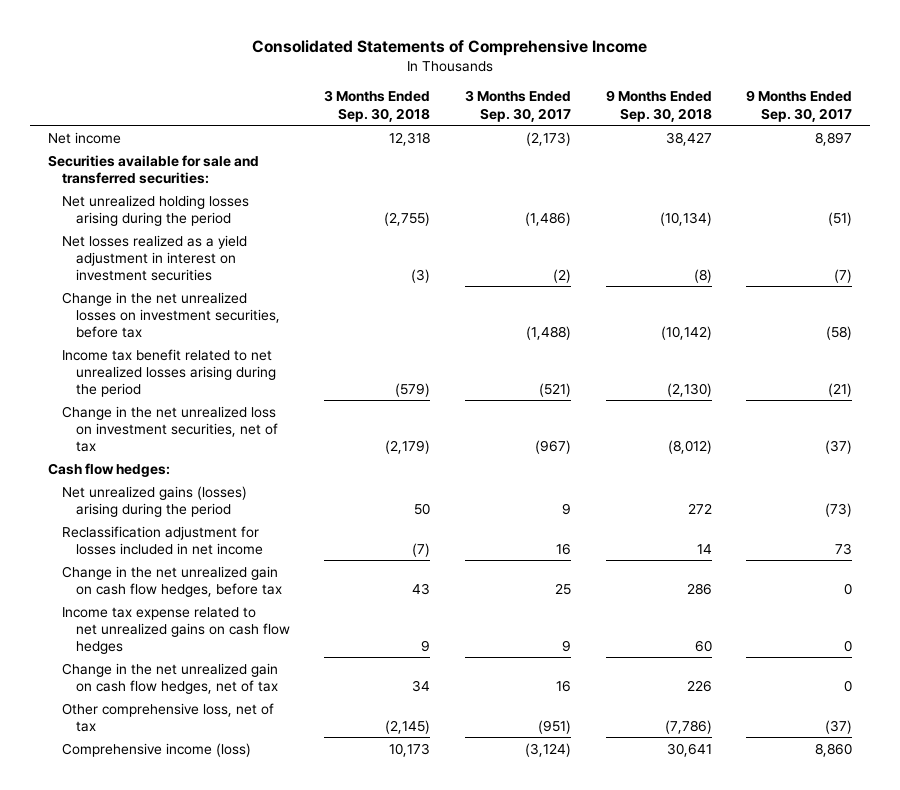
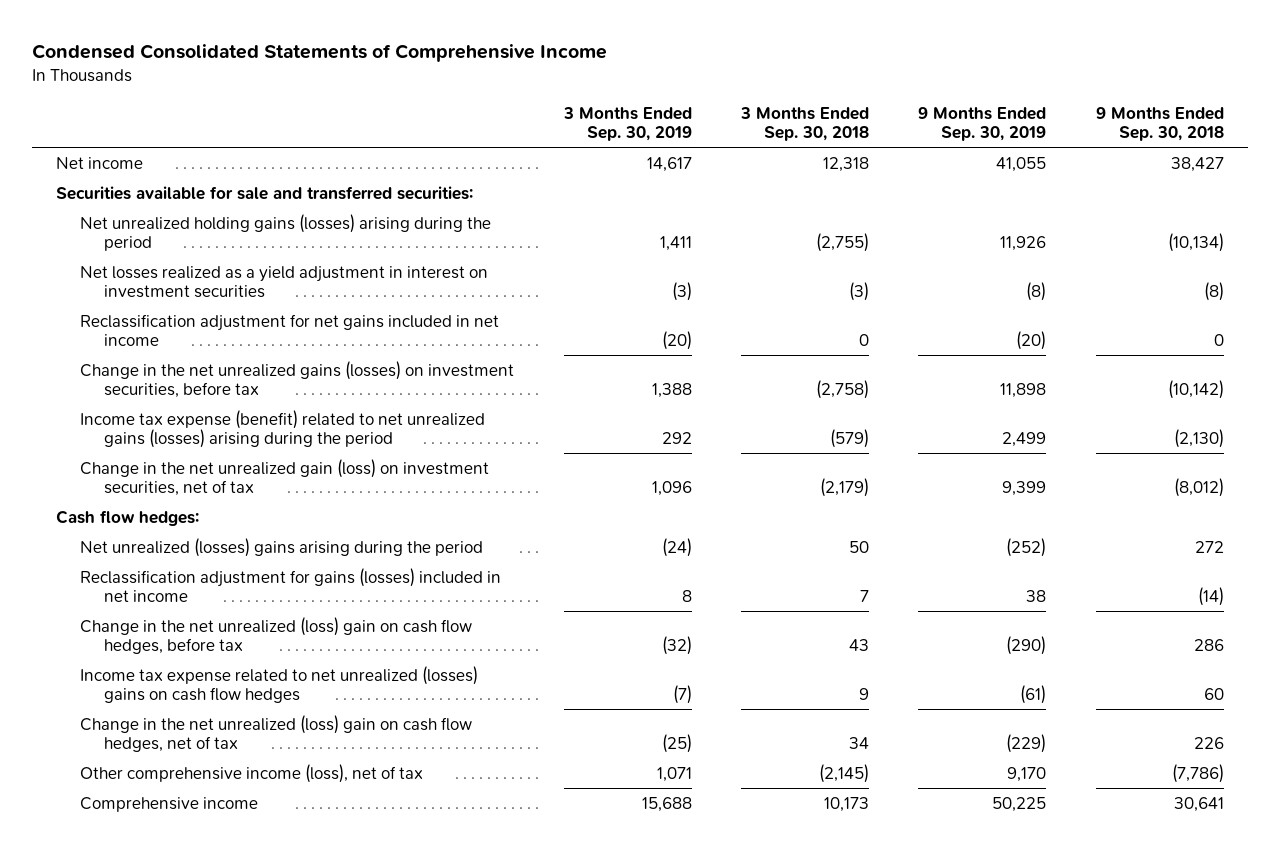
- Consolidated Statements of Comprehensive Income
+ Condensed Consolidated Statements of Comprehensive Income
- | 3 Months Ended Sep. 30, 2018 | 3 Months Ended Sep. 30, 2017 | 9 Months Ended Sep. 30, 2018 | 9 Months Ended Sep. 30, 2017
+ | 3 Months Ended Sep. 30, 2019 | 3 Months Ended Sep. 30, 2018 | 9 Months Ended Sep. 30, 2019 | 9 Months Ended Sep. 30, 2018
- Net unrealized holding losses arising during the period | (2,755) | (1,486) | (10,134) | (51)
+ Net unrealized holding gains (losses) arising during the period | 1,411 | (2,755) | 11,926 | (10,134)
- Change in the net unrealized losses on investment securities, before tax | | (1,488) | (10,142) | (58)
- Income tax benefit related to net unrealized losses arising during the period | (579) | (521) | (2,130) | (21)
- Change in the net unrealized loss on investment securities, net of tax | (2,179) | (967) | (8,012) | (37)
+ Reclassification adjustment for net gains included in net income | (20) | 0 | (20) | 0
+ Change in the net unrealized gains (losses) on investment securities, before tax | 1,388 | (2,758) | 11,898 | (10,142)
+ Income tax expense (benefit) related to net unrealized gains (losses) arising during the period | 292 | (579) | 2,499 | (2,130)
+ Change in the net unrealized gain (loss) on investment securities, net of tax | 1,096 | (2,179) | 9,399 | (8,012)
- Net unrealized gains (losses) arising during the period | 50 | 9 | 272 | (73)
- Reclassification adjustment for losses included in net income | (7) | 16 | 14 | 73
- Change in the net unrealized gain on cash flow hedges, before tax | 43 | 25 | 286 | 0
- Income tax expense related to net unrealized gains on cash flow hedges | 9 | 9 | 60 | 0
- Change in the net unrealized gain on cash flow hedges, net of tax | 34 | 16 | 226 | 0
- Other comprehensive loss, net of tax | (2,145) | (951) | (7,786) | (37)
- Comprehensive income (loss) | 10,173 | (3,124) | 30,641 | 8,860
+ Net unrealized (losses) gains arising during the period | (24) | 50 | (252) | 272
+ Reclassification adjustment for gains (losses) included in net income | 8 | 7 | 38 | (14)
+ Change in the net unrealized (loss) gain on cash flow hedges, before tax | (32) | 43 | (290) | 286
+ Income tax expense related to net unrealized (losses) gains on cash flow hedges | (7) | 9 | (61) | 60
+ Change in the net unrealized (loss) gain on cash flow hedges, net of tax | (25) | 34 | (229) | 226
+ Other comprehensive income (loss), net of tax | 1,071 | (2,145) | 9,170 | (7,786)
+ Comprehensive income | 15,688 | 10,173 | 50,225 | 30,641

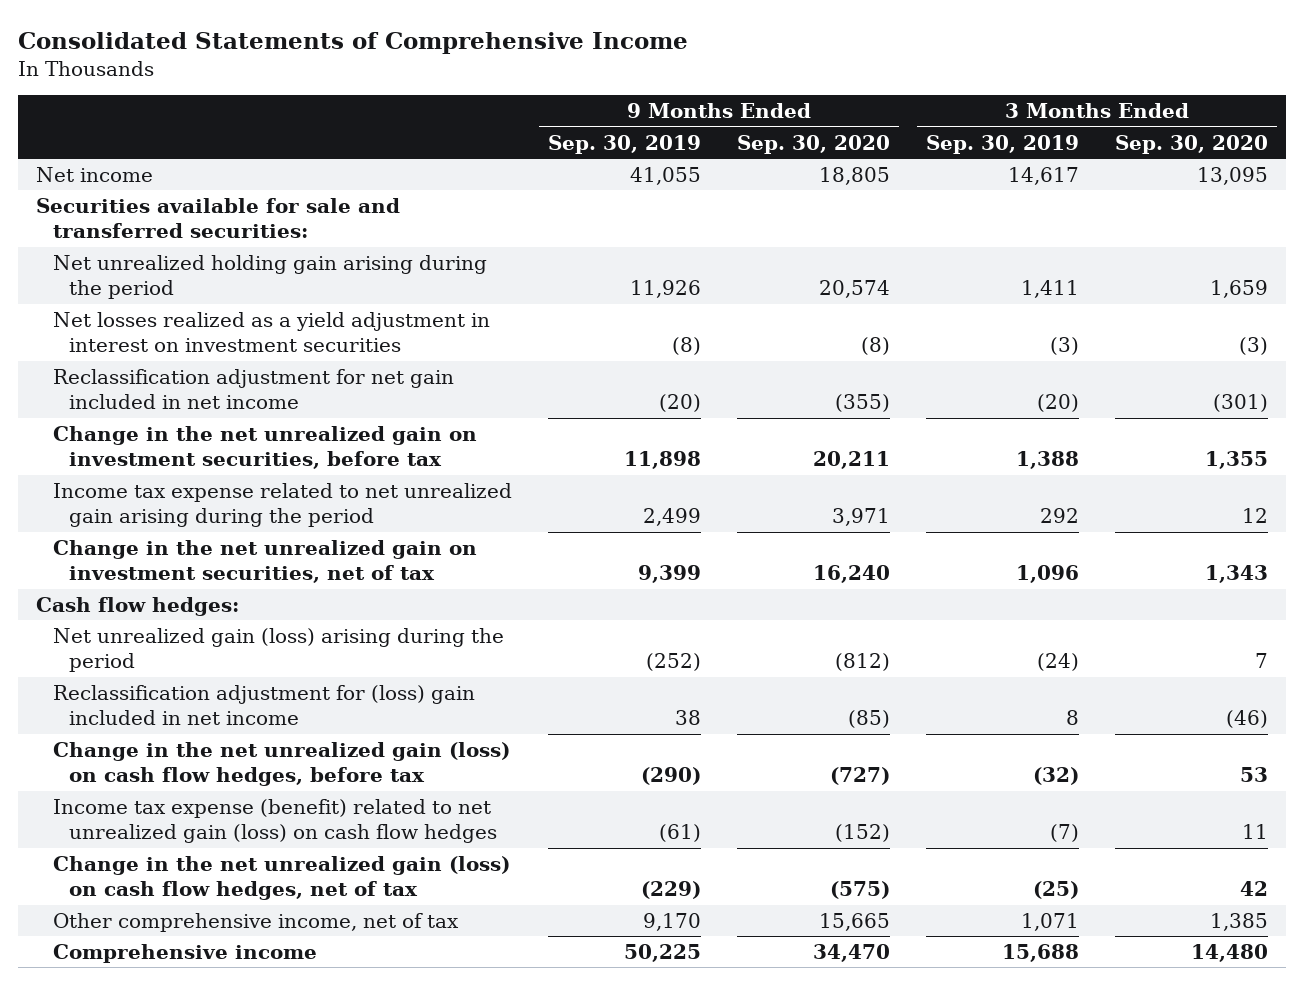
- Condensed Consolidated Statements of Comprehensive Income
+ Consolidated Statements of Comprehensive Income
- | 3 Months Ended Sep. 30, 2019 | 3 Months Ended Sep. 30, 2018 | 9 Months Ended Sep. 30, 2019 | 9 Months Ended Sep. 30, 2018
+ | 9 Months Ended Sep. 30, 2019 | 9 Months Ended Sep. 30, 2020 | 3 Months Ended Sep. 30, 2019 | 3 Months Ended Sep. 30, 2020
- Net unrealized holding gains (losses) arising during the period | 1,411 | (2,755) | 11,926 | (10,134)
+ Net unrealized holding gain arising during the period | 11,926 | 20,574 | 1,411 | 1,659
- Reclassification adjustment for net gains included in net income | (20) | 0 | (20) | 0
- Change in the net unrealized gains (losses) on investment securities, before tax | 1,388 | (2,758) | 11,898 | (10,142)
- Income tax expense (benefit) related to net unrealized gains (losses) arising during the period | 292 | (579) | 2,499 | (2,130)
- Change in the net unrealized gain (loss) on investment securities, net of tax | 1,096 | (2,179) | 9,399 | (8,012)
+ Reclassification adjustment for net gain included in net income | (20) | (355) | (20) | (301)
+ Change in the net unrealized gain on investment securities, before tax | 11,898 | 20,211 | 1,388 | 1,355
+ Income tax expense related to net unrealized gain arising during the period | 2,499 | 3,971 | 292 | 12
+ Change in the net unrealized gain on investment securities, net of tax | 9,399 | 16,240 | 1,096 | 1,343
- Net unrealized (losses) gains arising during the period | (24) | 50 | (252) | 272
- Reclassification adjustment for gains (losses) included in net income | 8 | 7 | 38 | (14)
- Change in the net unrealized (loss) gain on cash flow hedges, before tax | (32) | 43 | (290) | 286
- Income tax expense related to net unrealized (losses) gains on cash flow hedges | (7) | 9 | (61) | 60
- Change in the net unrealized (loss) gain on cash flow hedges, net of tax | (25) | 34 | (229) | 226
- Other comprehensive income (loss), net of tax | 1,071 | (2,145) | 9,170 | (7,786)
+ Net unrealized gain (loss) arising during the period | (252) | (812) | (24) | 7
+ Reclassification adjustment for (loss) gain included in net income | 38 | (85) | 8 | (46)
+ Change in the net unrealized gain (loss) on cash flow hedges, before tax | (290) | (727) | (32) | 53
+ Income tax expense (benefit) related to net unrealized gain (loss) on cash flow hedges | (61) | (152) | (7) | 11
+ Change in the net unrealized gain (loss) on cash flow hedges, net of tax | (229) | (575) | (25) | 42
+ Other comprehensive income, net of tax | 9,170 | 15,665 | 1,071 | 1,385

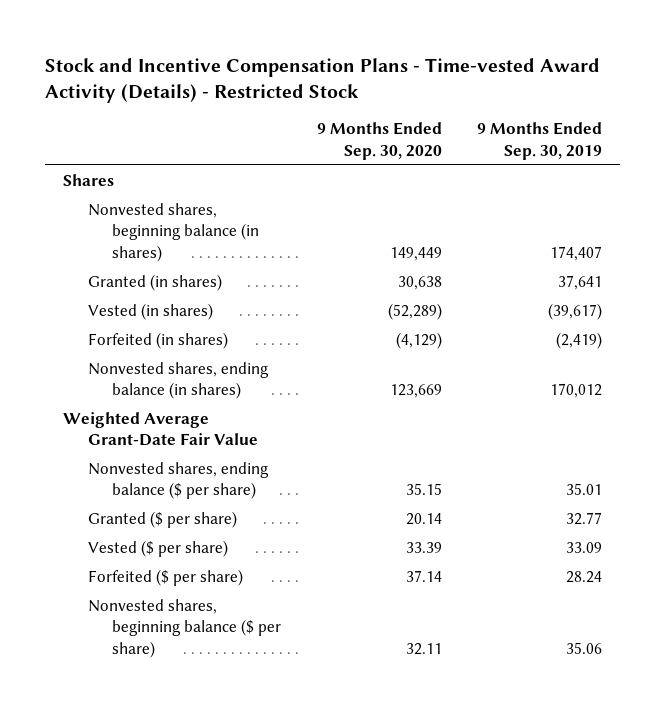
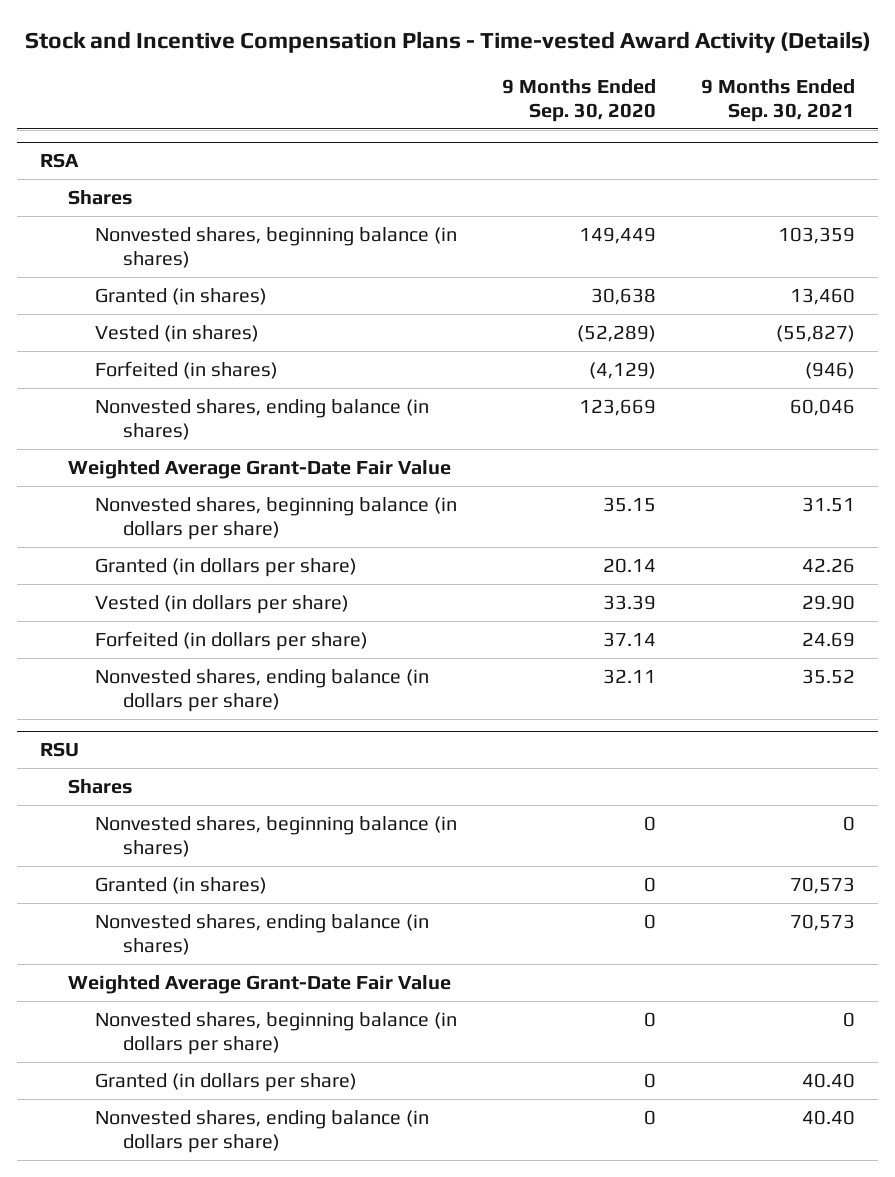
- Stock and Incentive Compensation Plans - Time-vested Award Activity (Details) - Restricted Stock
+ Stock and Incentive Compensation Plans - Time-vested Award Activity (Details)
- | 9 Months Ended Sep. 30, 2020 | 9 Months Ended Sep. 30, 2019
+ | 9 Months Ended Sep. 30, 2020 | 9 Months Ended Sep. 30, 2021
+ RSA
- Nonvested shares, ending balance ($ per share) | 35.15 | 35.01
- Granted ($ per share) | 20.14 | 32.77
- Vested ($ per share) | 33.39 | 33.09
- Forfeited ($ per share) | 37.14 | 28.24
- Nonvested shares, beginning balance ($ per share) | 32.11 | 35.06
+ Nonvested shares, beginning balance (in dollars per share) | 35.15 | 31.51
+ Granted (in dollars per share) | 20.14 | 42.26
+ Vested (in dollars per share) | 33.39 | 29.90
+ Forfeited (in dollars per share) | 37.14 | 24.69
+ Nonvested shares, ending balance (in dollars per share) | 32.11 | 35.52
+ RSU
+ Shares
+ Nonvested shares, beginning balance (in shares) | 0 | 0
+ Granted (in shares) | 0 | 70,573
+ Nonvested shares, ending balance (in shares) | 0 | 70,573
+ Weighted Average Grant-Date Fair Value
+ Nonvested shares, beginning balance (in dollars per share) | 0 | 0
+ Granted (in dollars per share) | 0 | 40.40
+ Nonvested shares, ending balance (in dollars per share) | 0 | 40.40

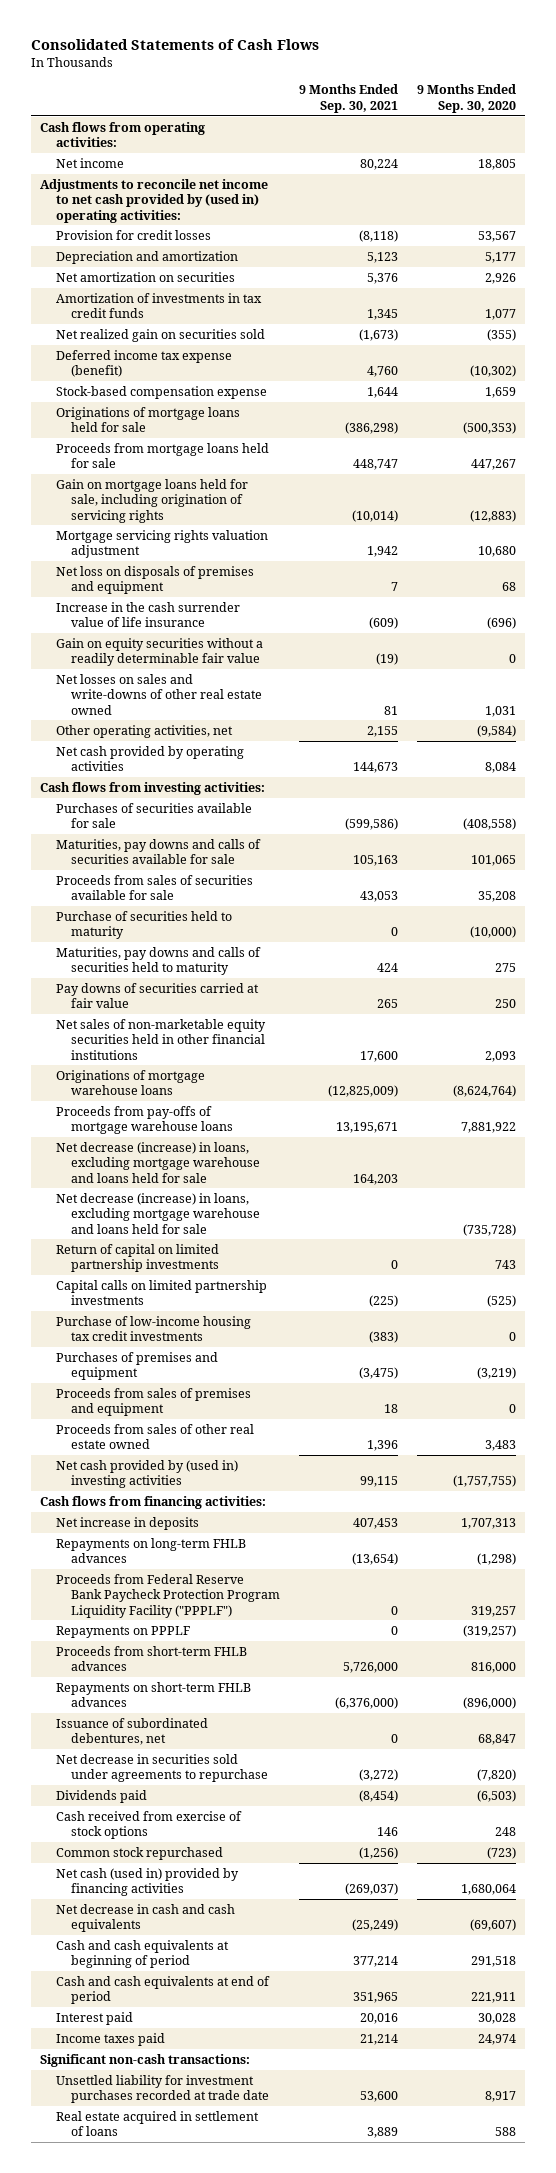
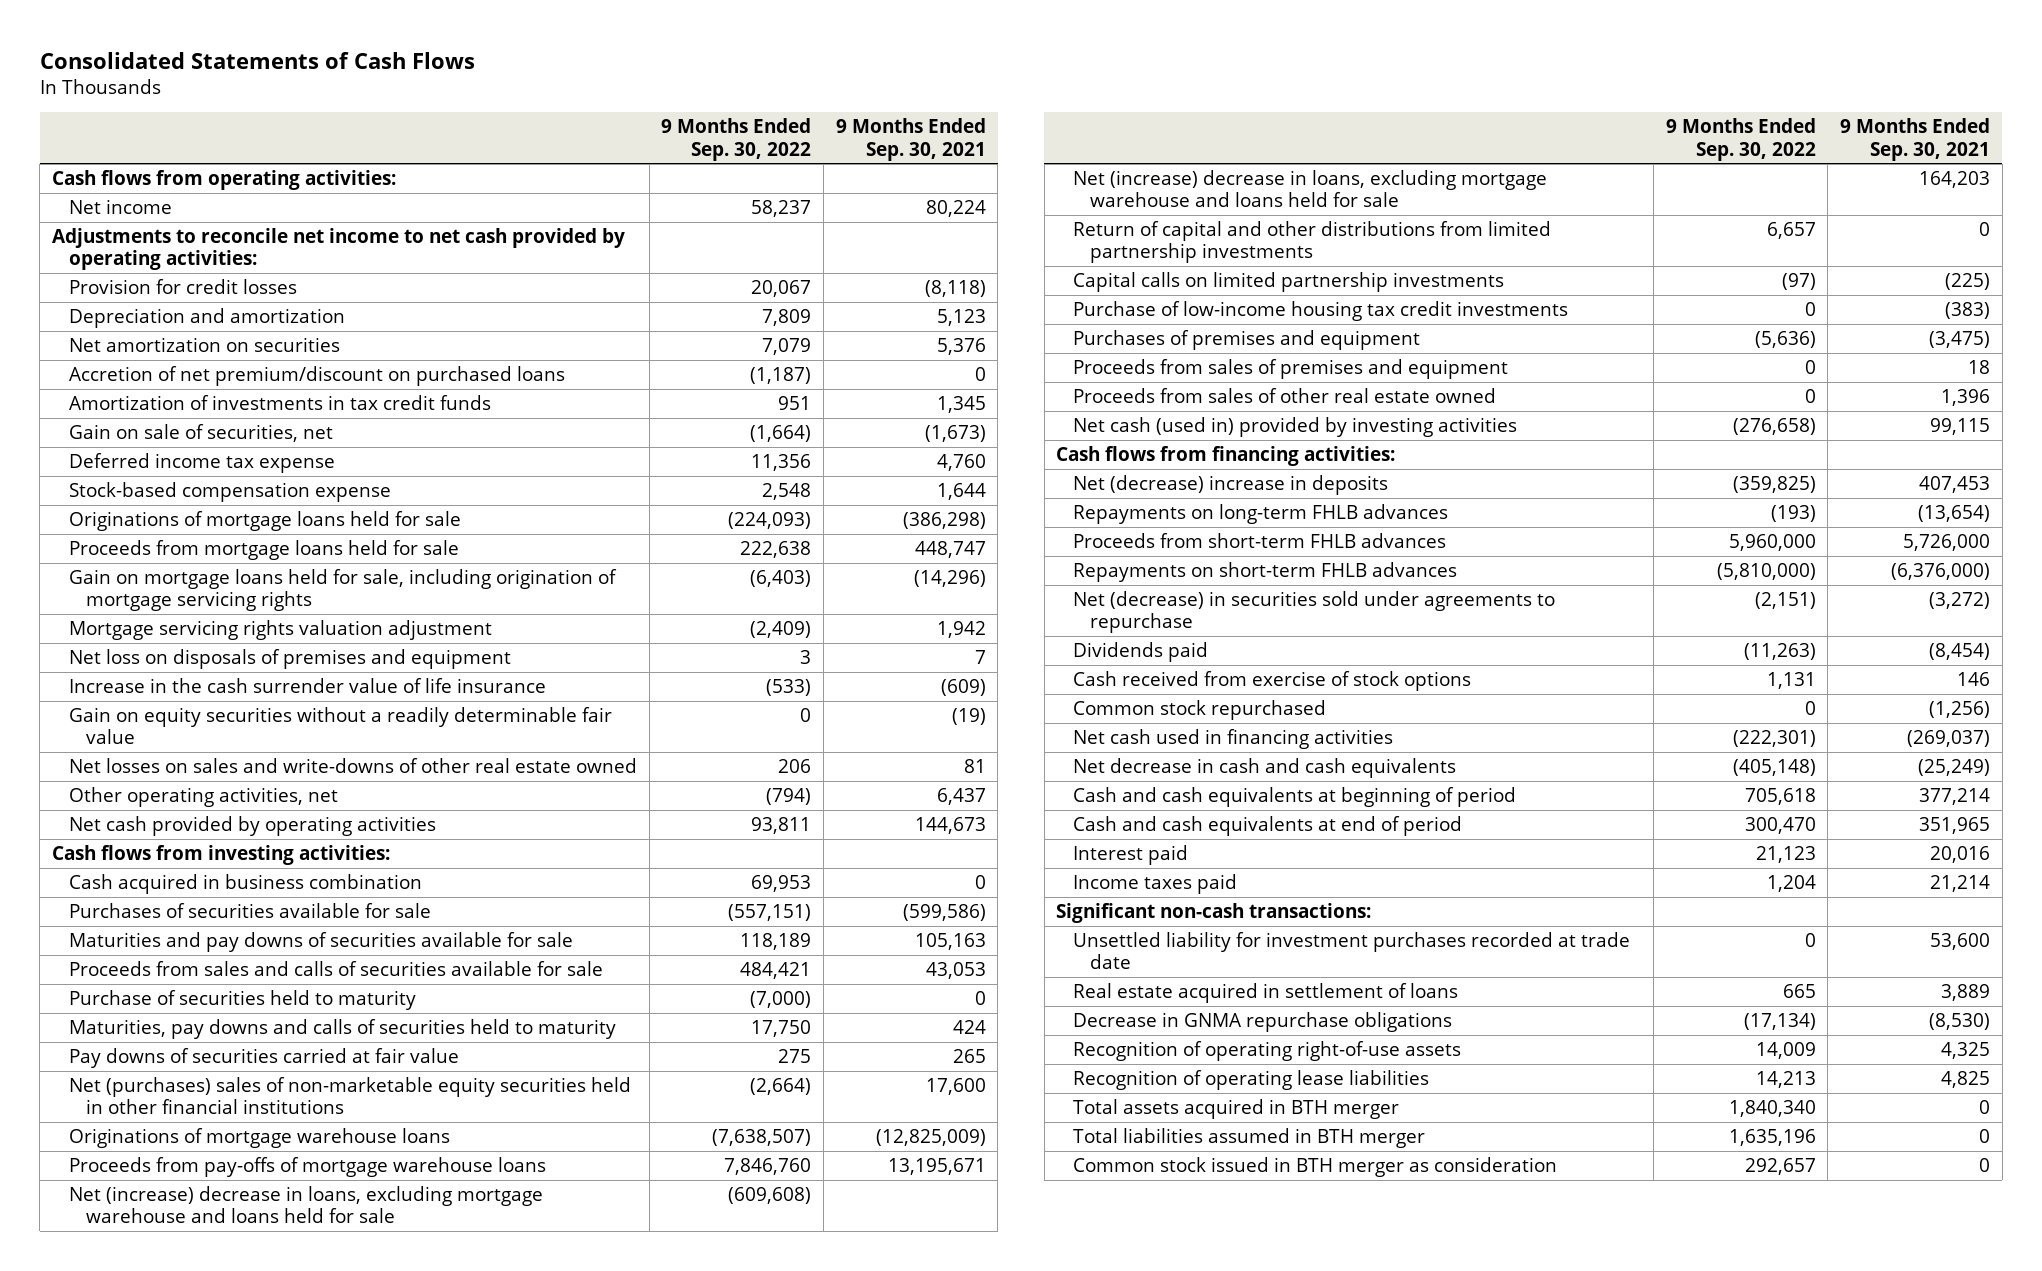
- | 9 Months Ended Sep. 30, 2021 | 9 Months Ended Sep. 30, 2020
+ | 9 Months Ended Sep. 30, 2022 | 9 Months Ended Sep. 30, 2021
- Adjustments to reconcile net income to net cash provided by (used in) operating activities:
+ Adjustments to reconcile net income to net cash provided by operating activities:
+ Accretion of net premium/discount on purchased loans | (1,187) | 0
- Net realized gain on securities sold | (1,673) | (355)
- Deferred income tax expense (benefit) | 4,760 | (10,302)
+ Gain on sale of securities, net | (1,664) | (1,673)
+ Deferred income tax expense | 11,356 | 4,760
- Gain on mortgage loans held for sale, including origination of servicing rights | (10,014) | (12,883)
+ Gain on mortgage loans held for sale, including origination of mortgage servicing rights | (6,403) | (14,296)
- Other operating activities, net | 2,155 | (9,584)
+ Other operating activities, net | (794) | 6,437
+ Cash acquired in business combination | 69,953 | 0
- Maturities, pay downs and calls of securities available for sale | 105,163 | 101,065
- Proceeds from sales of securities available for sale | 43,053 | 35,208
+ Maturities and pay downs of securities available for sale | 118,189 | 105,163
+ Proceeds from sales and calls of securities available for sale | 484,421 | 43,053
- Net sales of non-marketable equity securities held in other financial institutions | 17,600 | 2,093
+ Net (purchases) sales of non-marketable equity securities held in other financial institutions | (2,664) | 17,600
- Net decrease (increase) in loans, excluding mortgage warehouse and loans held for sale | 164,203 |
- Net decrease (increase) in loans, excluding mortgage warehouse and loans held for sale | | (735,728)
- Return of capital on limited partnership investments | 0 | 743
+ Net (increase) decrease in loans, excluding mortgage warehouse and loans held for sale | (609,608) |
+ Net (increase) decrease in loans, excluding mortgage warehouse and loans held for sale | | 164,203
+ Return of capital and other distributions from limited partnership investments | 6,657 | 0
- Net cash provided by (used in) investing activities | 99,115 | (1,757,755)
+ Net cash (used in) provided by investing activities | (276,658) | 99,115
- Net increase in deposits | 407,453 | 1,707,313
+ Net (decrease) increase in deposits | (359,825) | 407,453
- Proceeds from Federal Reserve Bank Paycheck Protection Program Liquidity Facility ("PPPLF") | 0 | 319,257
- Repayments on PPPLF | 0 | (319,257)
- Issuance of subordinated debentures, net | 0 | 68,847
- Net decrease in securities sold under agreements to repurchase | (3,272) | (7,820)
+ Net (decrease) in securities sold under agreements to repurchase | (2,151) | (3,272)
- Net cash (used in) provided by financing activities | (269,037) | 1,680,064
+ Net cash used in financing activities | (222,301) | (269,037)
+ Decrease in GNMA repurchase obligations | (17,134) | (8,530)
+ Recognition of operating right-of-use assets | 14,009 | 4,325
+ Recognition of operating lease liabilities | 14,213 | 4,825
+ Total assets acquired in BTH merger | 1,840,340 | 0
+ Total liabilities assumed in BTH merger | 1,635,196 | 0
+ Common stock issued in BTH merger as consideration | 292,657 | 0

